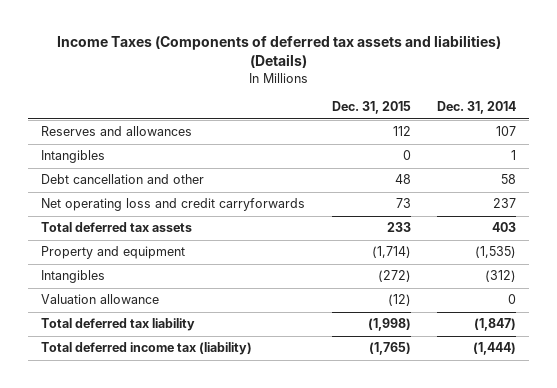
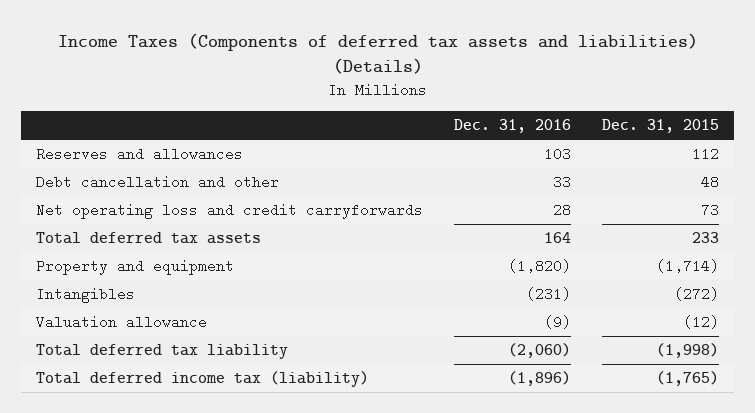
- | Dec. 31, 2015 | Dec. 31, 2014
+ | Dec. 31, 2016 | Dec. 31, 2015
- Intangibles | 0 | 1

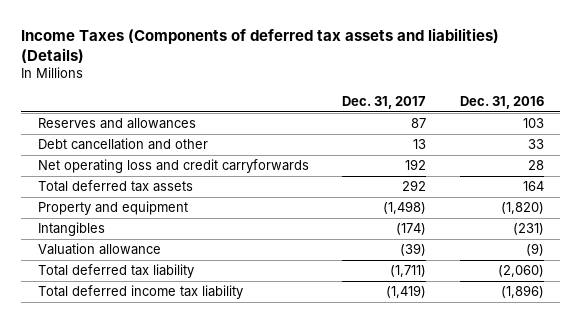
- | Dec. 31, 2016 | Dec. 31, 2015
+ | Dec. 31, 2017 | Dec. 31, 2016
- Total deferred income tax (liability) | (1,896) | (1,765)
+ Total deferred income tax liability | (1,419) | (1,896)

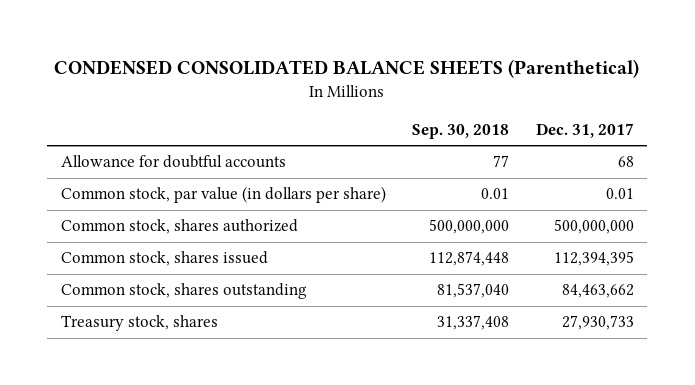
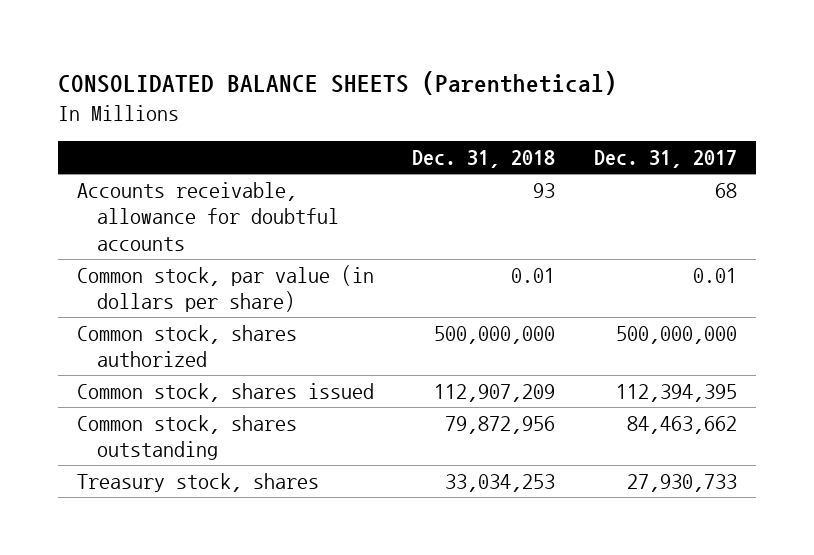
- CONDENSED CONSOLIDATED BALANCE SHEETS (Parenthetical)
+ CONSOLIDATED BALANCE SHEETS (Parenthetical)
- | Sep. 30, 2018 | Dec. 31, 2017
+ | Dec. 31, 2018 | Dec. 31, 2017
- Allowance for doubtful accounts | 77 | 68
+ Accounts receivable, allowance for doubtful accounts | 93 | 68

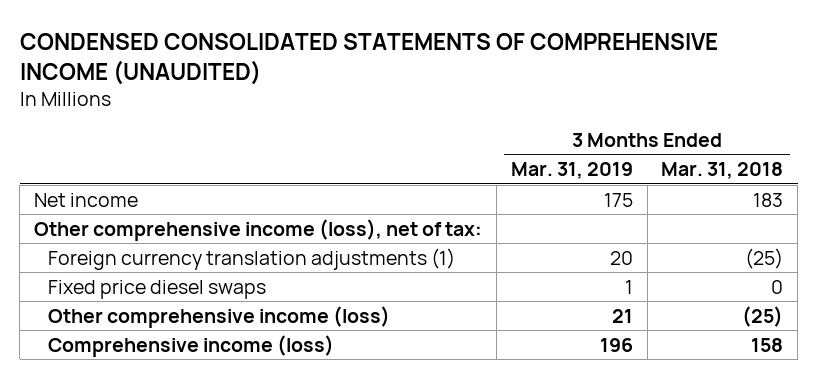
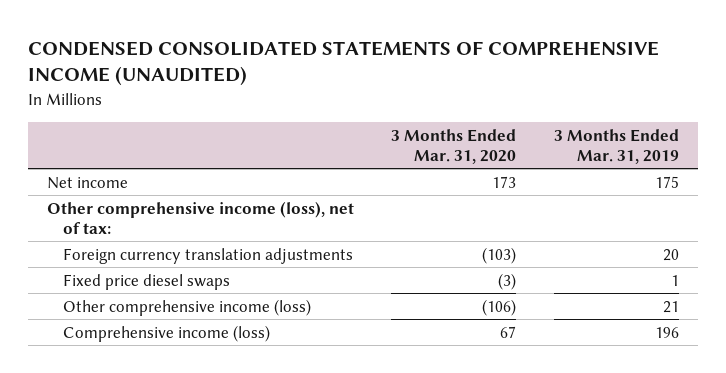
- | 3 Months Ended Mar. 31, 2019 | 3 Months Ended Mar. 31, 2018
+ | 3 Months Ended Mar. 31, 2020 | 3 Months Ended Mar. 31, 2019
- Foreign currency translation adjustments (1) | 20 | (25)
+ Foreign currency translation adjustments | (103) | 20

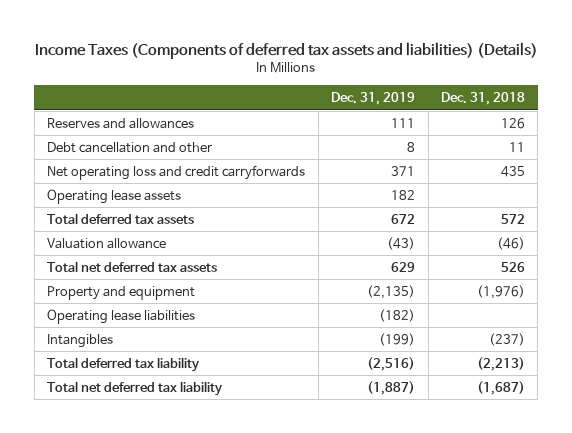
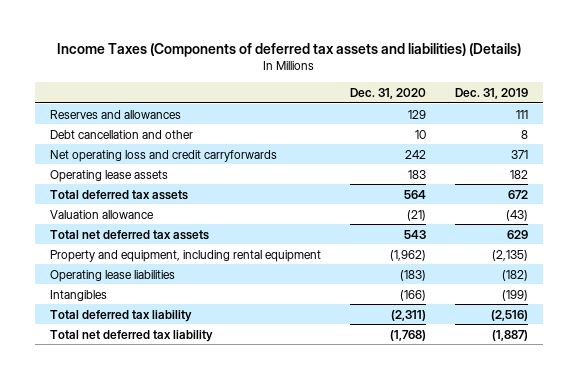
- | Dec. 31, 2019 | Dec. 31, 2018
+ | Dec. 31, 2020 | Dec. 31, 2019
- Property and equipment | (2,135) | (1,976)
+ Property and equipment, including rental equipment | (1,962) | (2,135)

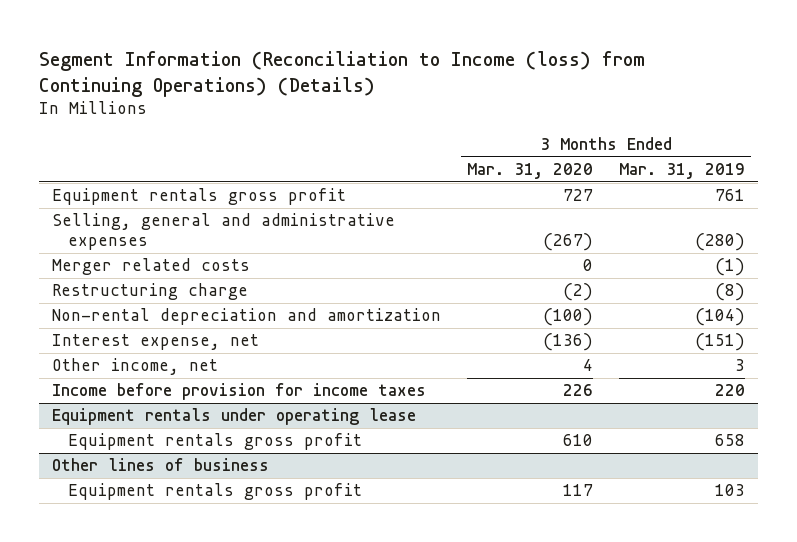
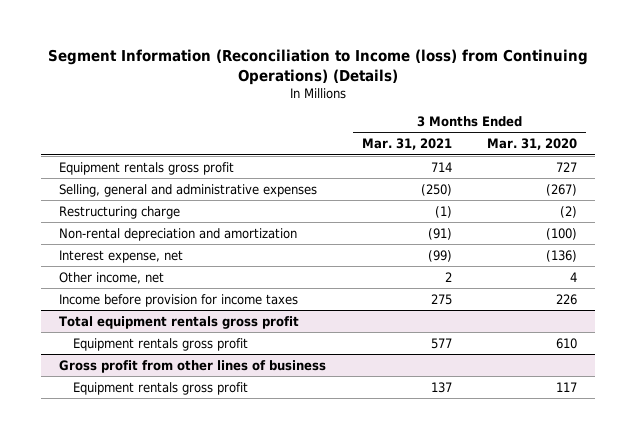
- | 3 Months Ended Mar. 31, 2020 | 3 Months Ended Mar. 31, 2019
+ | 3 Months Ended Mar. 31, 2021 | 3 Months Ended Mar. 31, 2020
- Merger related costs | 0 | (1)
- Equipment rentals under operating lease
+ Total equipment rentals gross profit
- Other lines of business
+ Gross profit from other lines of business

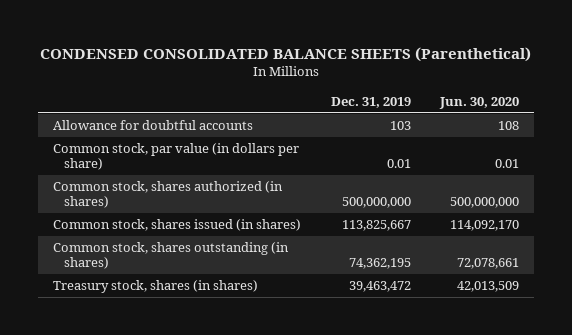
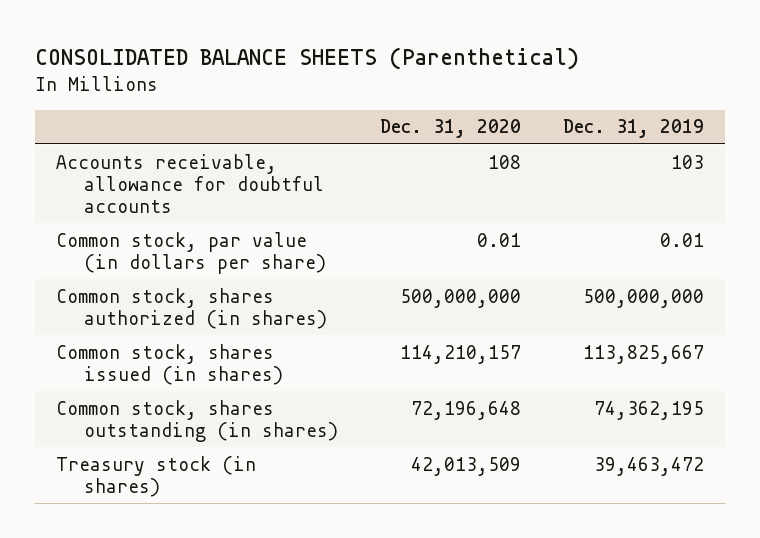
- CONDENSED CONSOLIDATED BALANCE SHEETS (Parenthetical)
+ CONSOLIDATED BALANCE SHEETS (Parenthetical)
- | Dec. 31, 2019 | Jun. 30, 2020
+ | Dec. 31, 2020 | Dec. 31, 2019
- Allowance for doubtful accounts | 103 | 108
+ Accounts receivable, allowance for doubtful accounts | 108 | 103
- Treasury stock, shares (in shares) | 39,463,472 | 42,013,509
+ Treasury stock (in shares) | 42,013,509 | 39,463,472

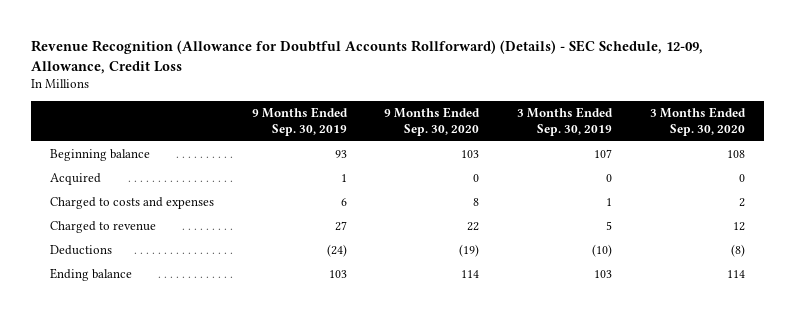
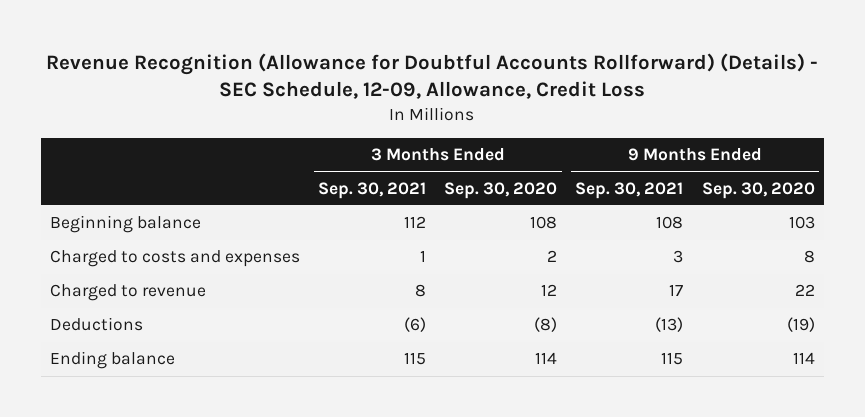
- | 9 Months Ended Sep. 30, 2019 | 9 Months Ended Sep. 30, 2020 | 3 Months Ended Sep. 30, 2019 | 3 Months Ended Sep. 30, 2020
+ | 3 Months Ended Sep. 30, 2021 | 3 Months Ended Sep. 30, 2020 | 9 Months Ended Sep. 30, 2021 | 9 Months Ended Sep. 30, 2020
- Acquired | 1 | 0 | 0 | 0

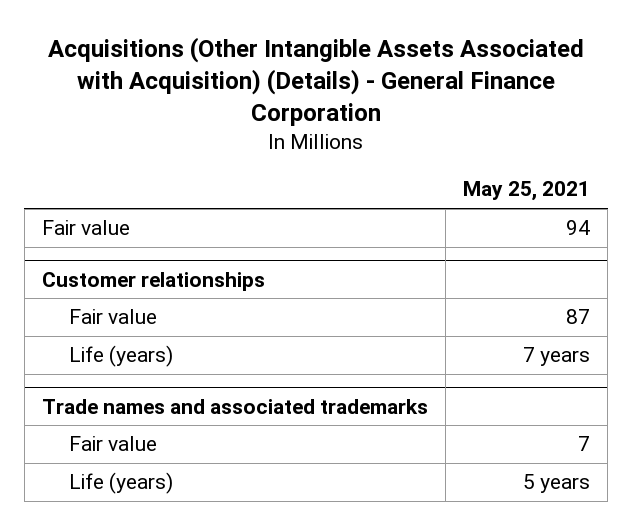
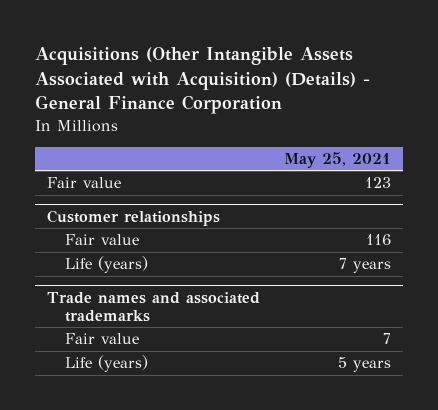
- Fair value | 94
+ Fair value | 123
@ Customer relationships
- Fair value | 87
+ Fair value | 116

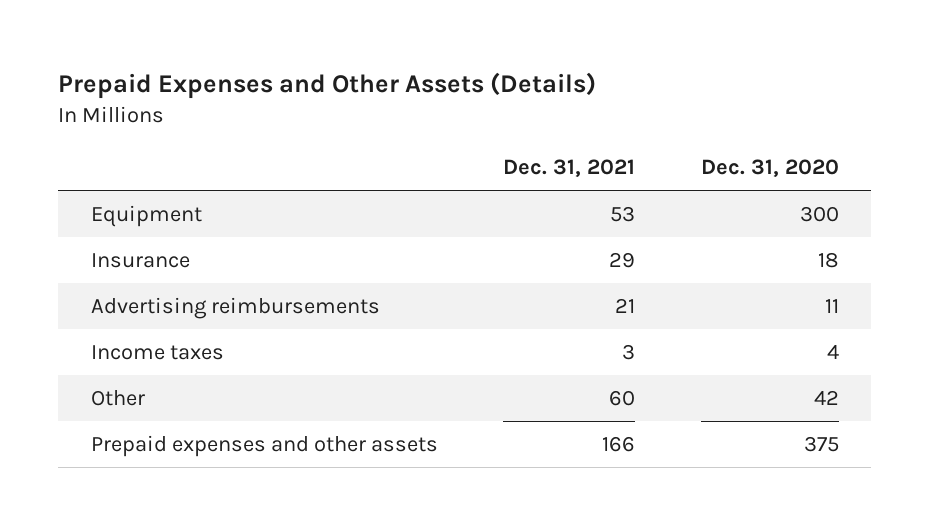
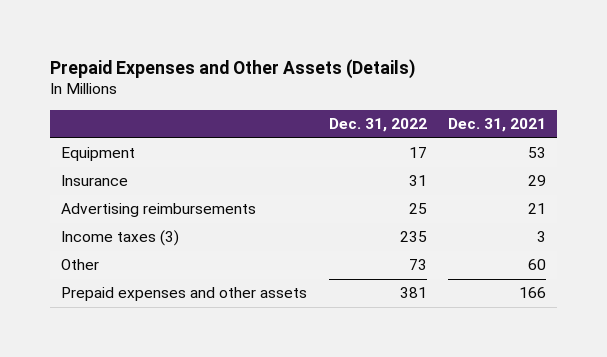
- | Dec. 31, 2021 | Dec. 31, 2020
+ | Dec. 31, 2022 | Dec. 31, 2021
- Income taxes | 3 | 4
+ Income taxes (3) | 235 | 3

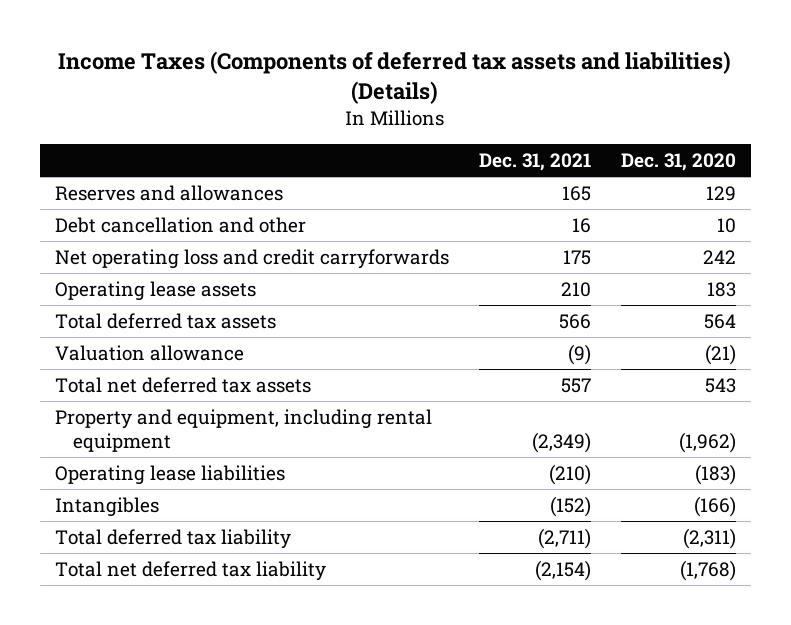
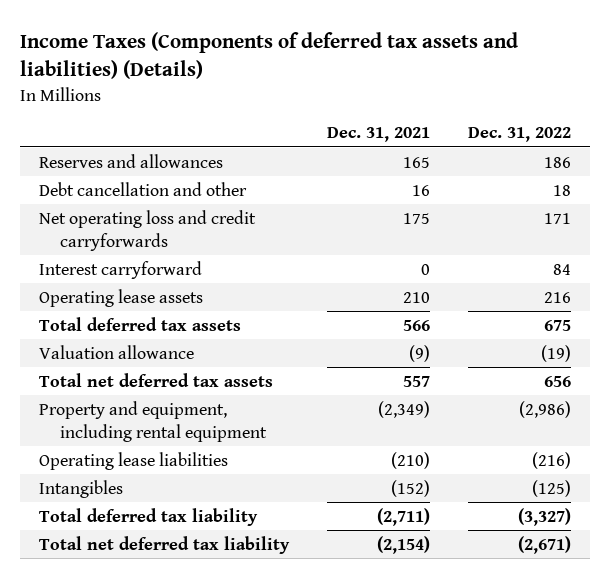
- | Dec. 31, 2021 | Dec. 31, 2020
+ | Dec. 31, 2021 | Dec. 31, 2022
+ Interest carryforward | 0 | 84

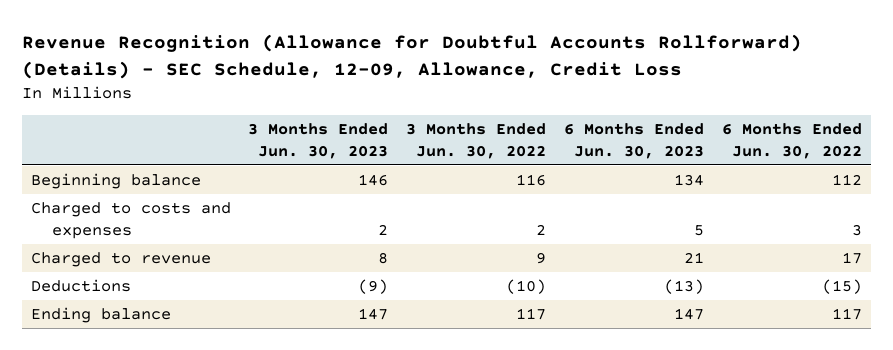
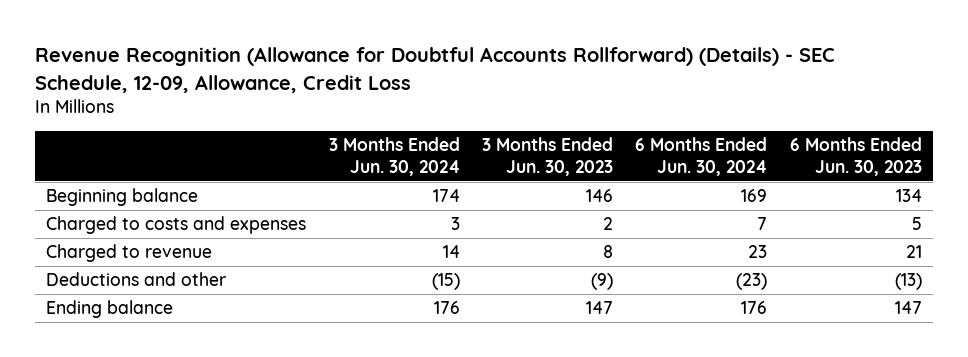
- | 3 Months Ended Jun. 30, 2023 | 3 Months Ended Jun. 30, 2022 | 6 Months Ended Jun. 30, 2023 | 6 Months Ended Jun. 30, 2022
+ | 3 Months Ended Jun. 30, 2024 | 3 Months Ended Jun. 30, 2023 | 6 Months Ended Jun. 30, 2024 | 6 Months Ended Jun. 30, 2023
- Deductions | (9) | (10) | (13) | (15)
+ Deductions and other | (15) | (9) | (23) | (13)

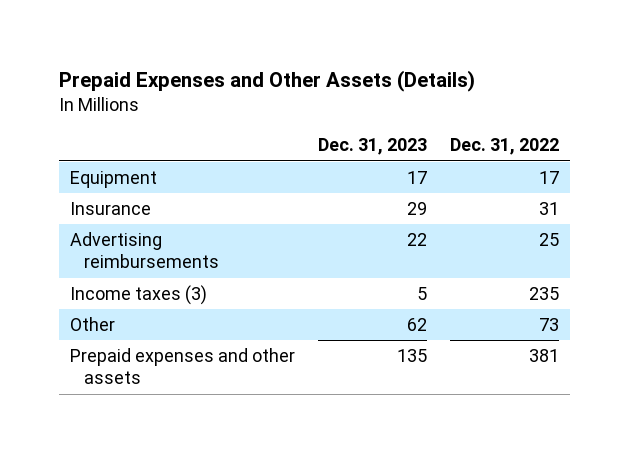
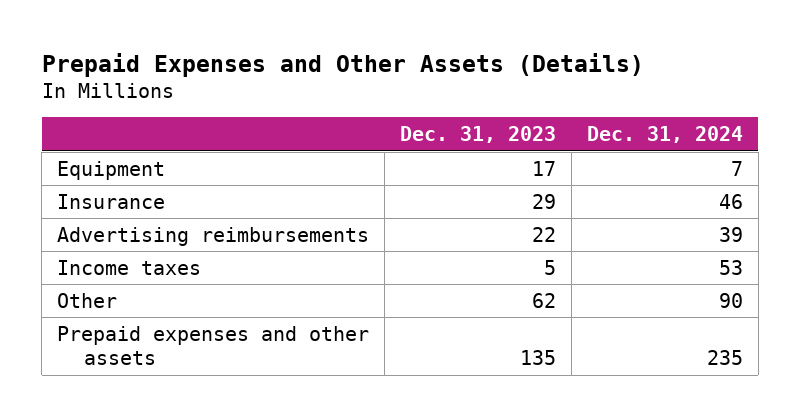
- | Dec. 31, 2023 | Dec. 31, 2022
+ | Dec. 31, 2023 | Dec. 31, 2024
- Income taxes (3) | 5 | 235
+ Income taxes | 5 | 53

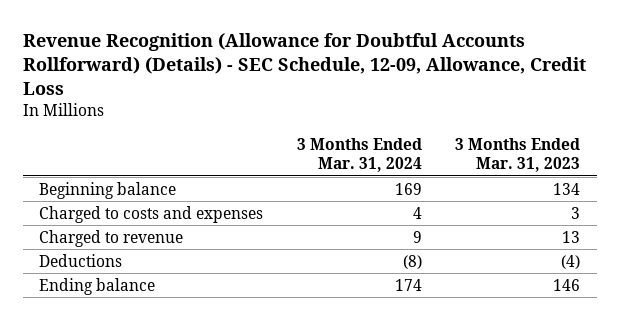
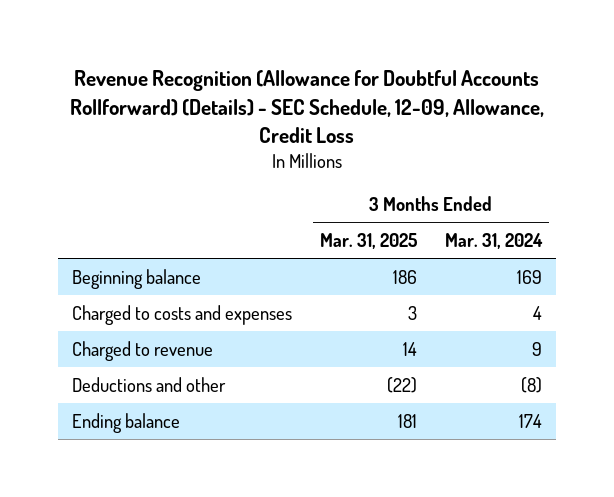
- | 3 Months Ended Mar. 31, 2024 | 3 Months Ended Mar. 31, 2023
+ | 3 Months Ended Mar. 31, 2025 | 3 Months Ended Mar. 31, 2024
- Deductions | (8) | (4)
+ Deductions and other | (22) | (8)

